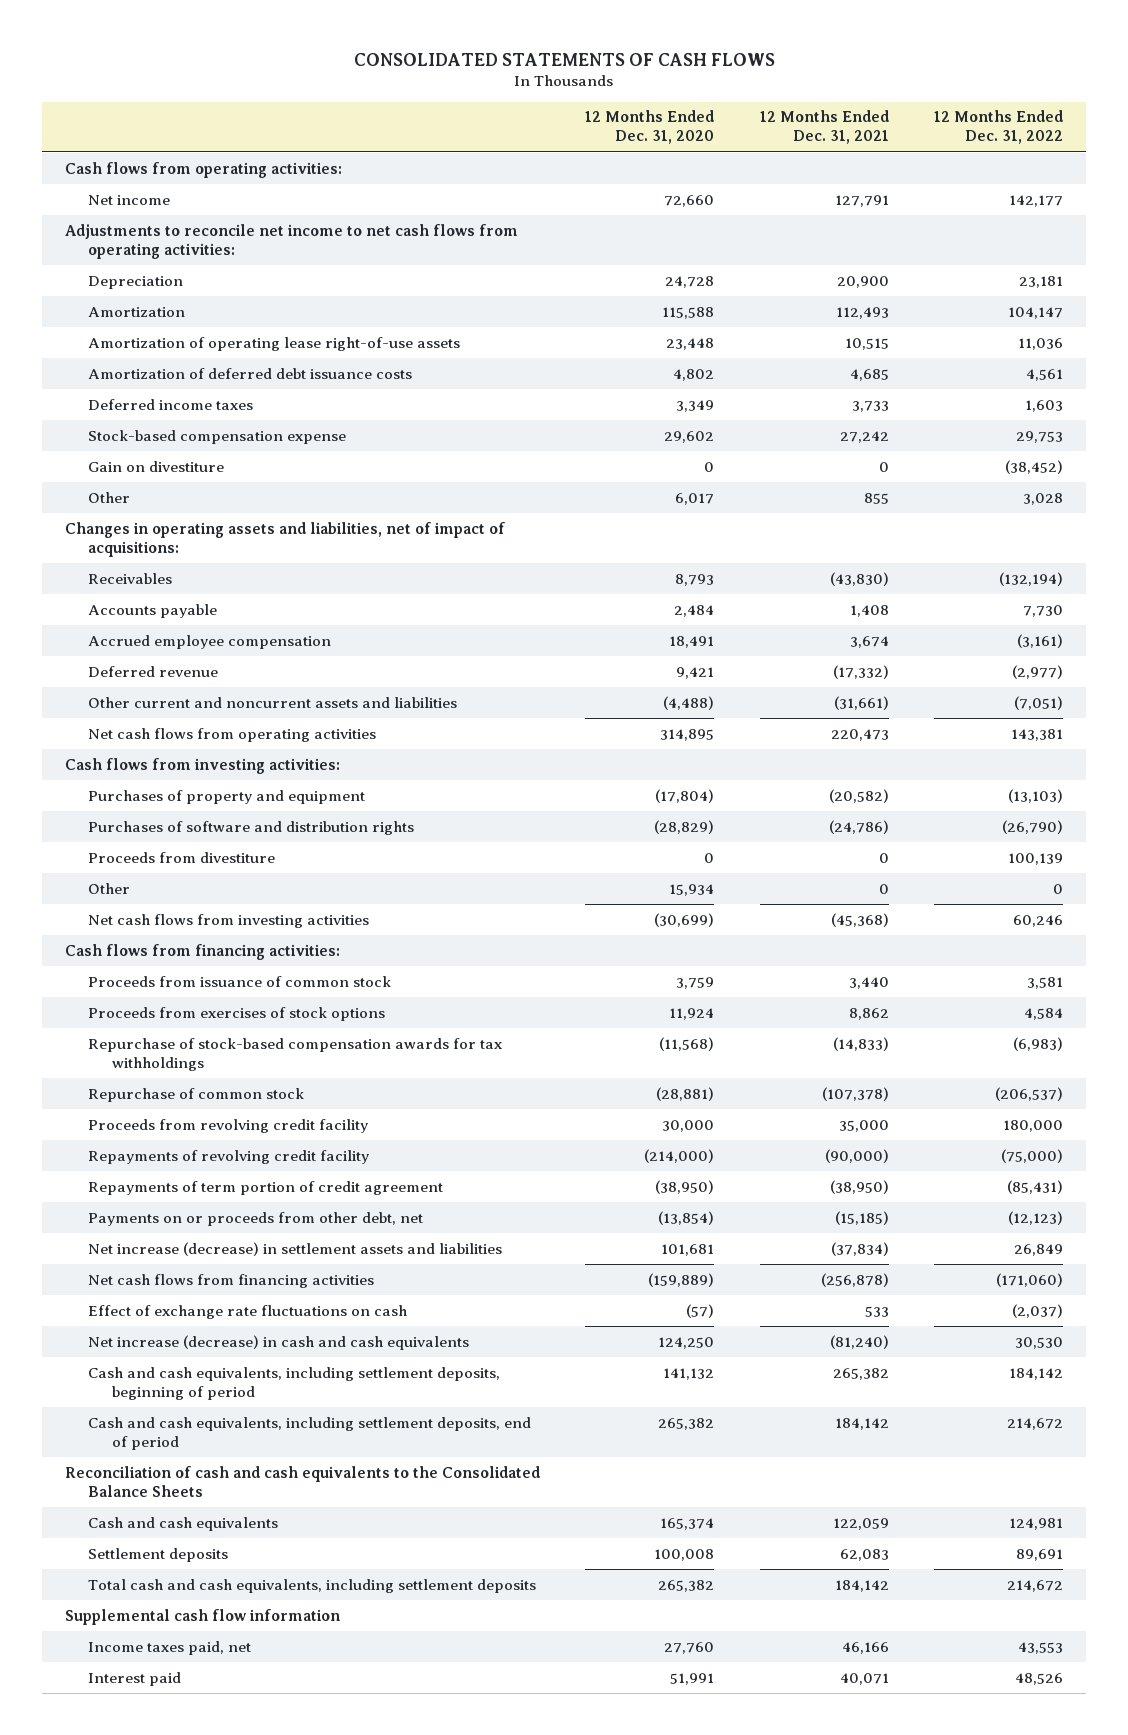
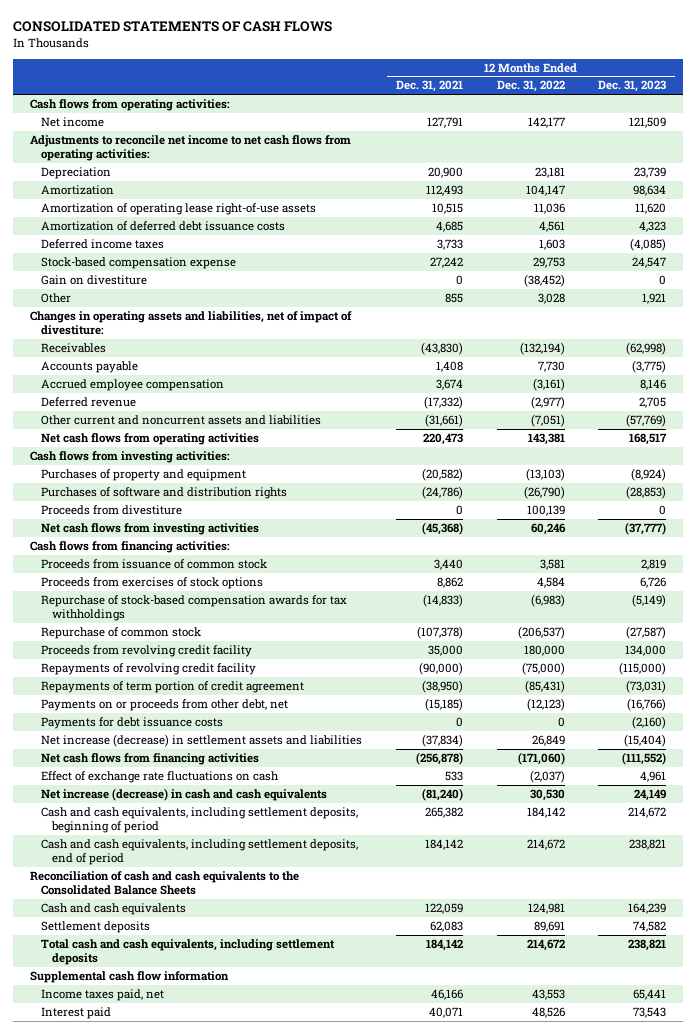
- | 12 Months Ended Dec. 31, 2020 | 12 Months Ended Dec. 31, 2021 | 12 Months Ended Dec. 31, 2022
+ | 12 Months Ended Dec. 31, 2021 | 12 Months Ended Dec. 31, 2022 | 12 Months Ended Dec. 31, 2023
- Changes in operating assets and liabilities, net of impact of acquisitions:
+ Changes in operating assets and liabilities, net of impact of divestiture:
- Other | 15,934 | 0 | 0
+ Payments for debt issuance costs | 0 | 0 | (2,160)

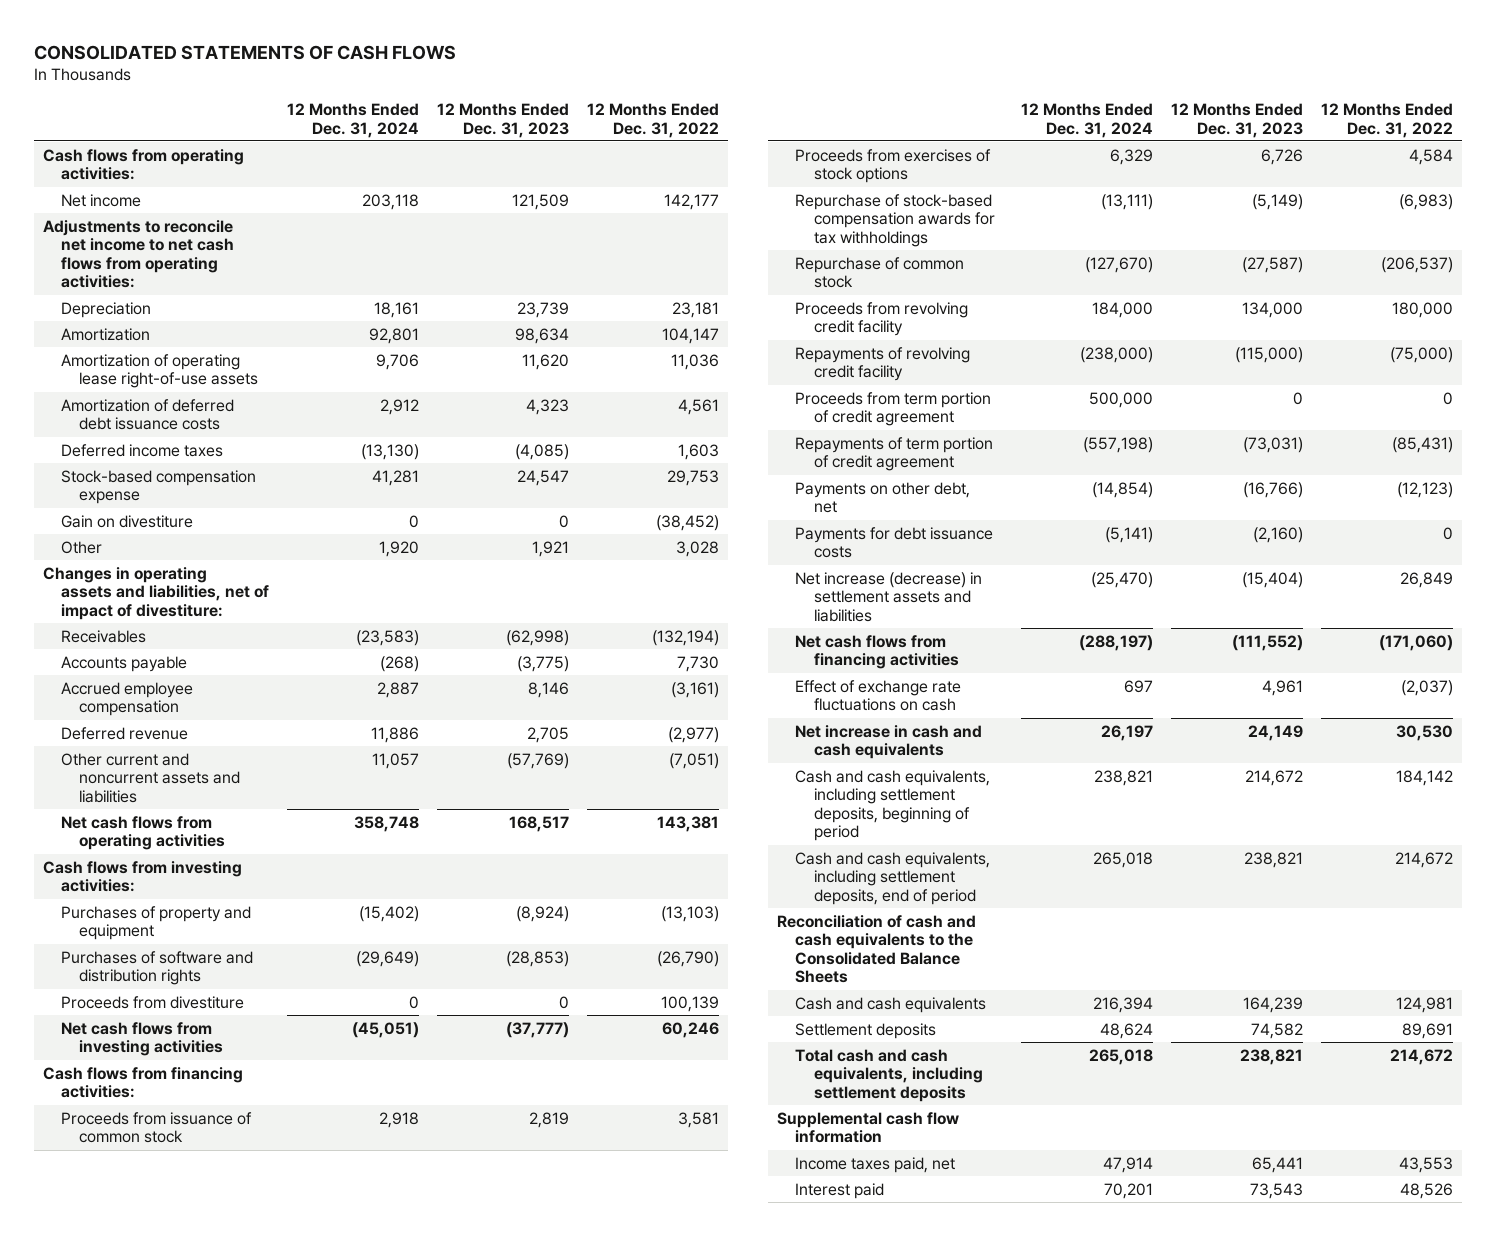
- | 12 Months Ended Dec. 31, 2021 | 12 Months Ended Dec. 31, 2022 | 12 Months Ended Dec. 31, 2023
+ | 12 Months Ended Dec. 31, 2024 | 12 Months Ended Dec. 31, 2023 | 12 Months Ended Dec. 31, 2022
+ Proceeds from term portion of credit agreement | 500,000 | 0 | 0
- Payments on or proceeds from other debt, net | (15,185) | (12,123) | (16,766)
+ Payments on other debt, net | (14,854) | (16,766) | (12,123)
- Net increase (decrease) in cash and cash equivalents | (81,240) | 30,530 | 24,149
+ Net increase in cash and cash equivalents | 26,197 | 24,149 | 30,530

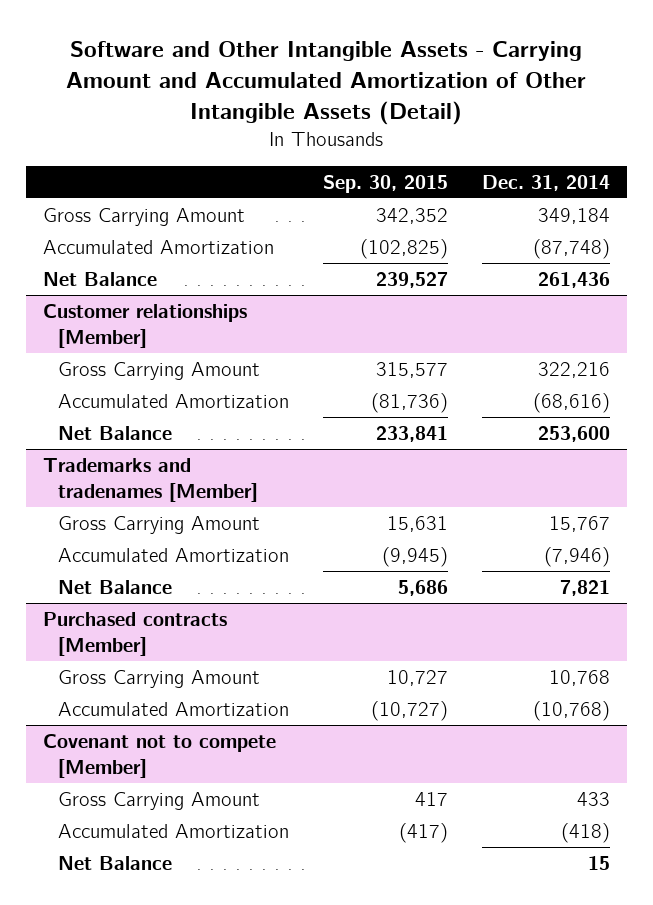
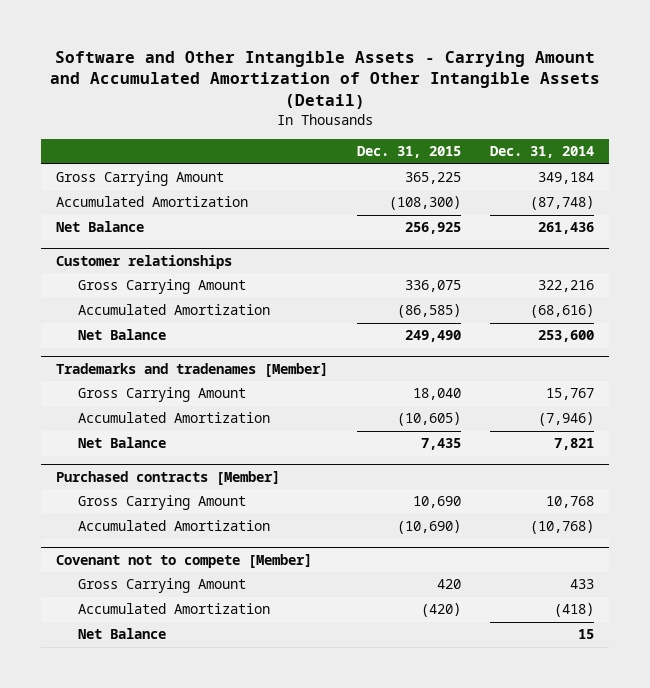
- | Sep. 30, 2015 | Dec. 31, 2014
+ | Dec. 31, 2015 | Dec. 31, 2014
- Customer relationships [Member]
+ Customer relationships

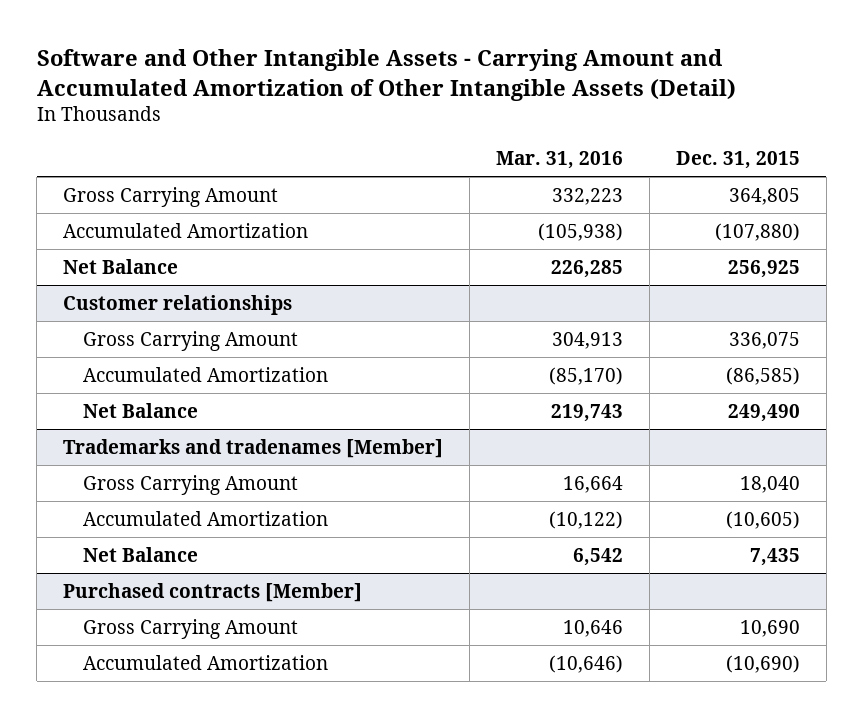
- | Dec. 31, 2015 | Dec. 31, 2014
+ | Mar. 31, 2016 | Dec. 31, 2015
- Gross Carrying Amount | 365,225 | 349,184
- Accumulated Amortization | (108,300) | (87,748)
+ Gross Carrying Amount | 332,223 | 364,805
+ Accumulated Amortization | (105,938) | (107,880)
- Covenant not to compete [Member]
- Gross Carrying Amount | 420 | 433
- Accumulated Amortization | (420) | (418)
- Net Balance | | 15

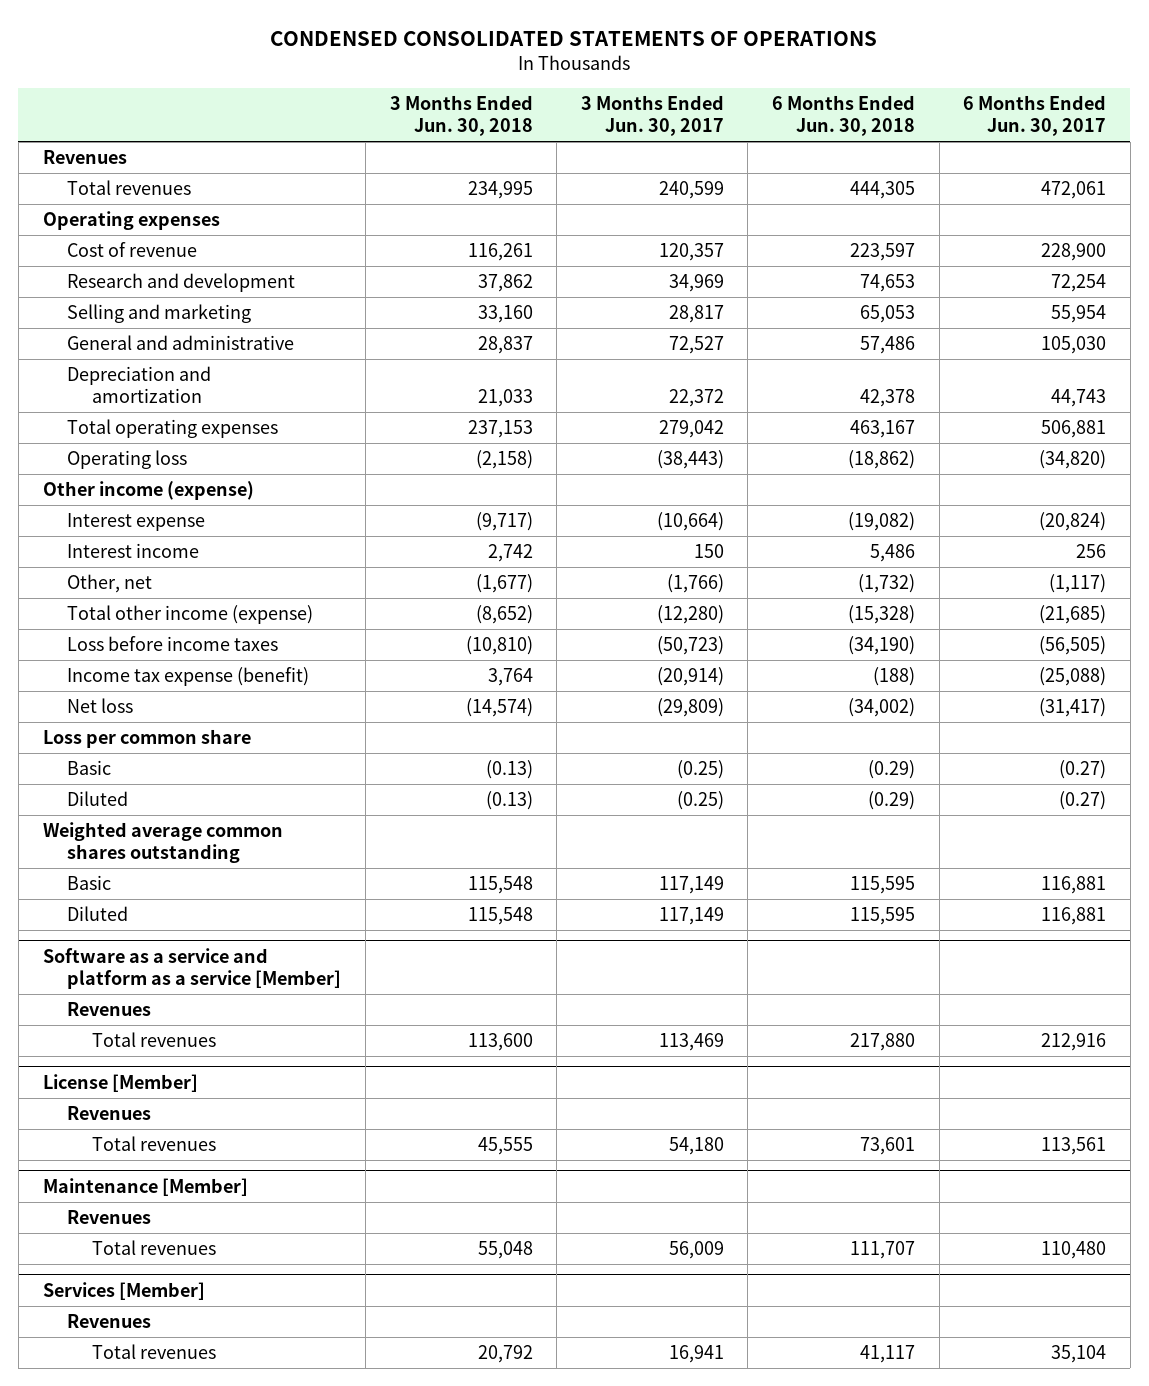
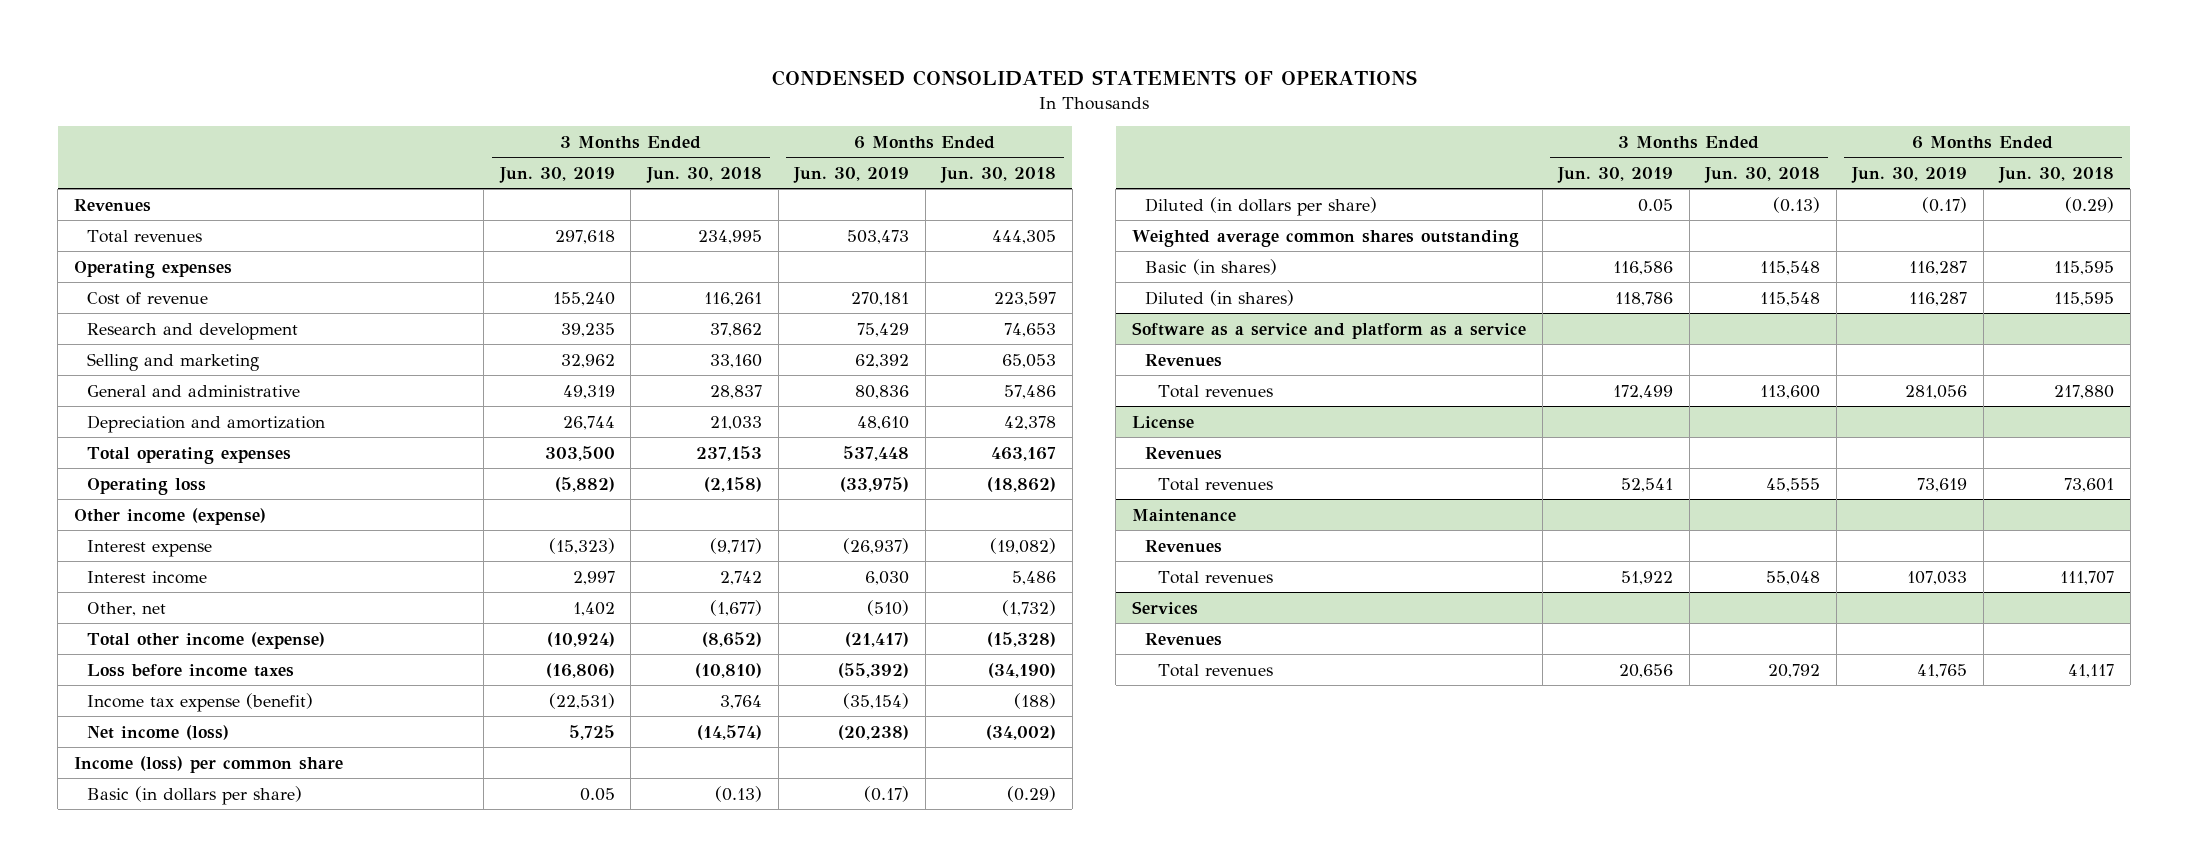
- | 3 Months Ended Jun. 30, 2018 | 3 Months Ended Jun. 30, 2017 | 6 Months Ended Jun. 30, 2018 | 6 Months Ended Jun. 30, 2017
+ | 3 Months Ended Jun. 30, 2019 | 3 Months Ended Jun. 30, 2018 | 6 Months Ended Jun. 30, 2019 | 6 Months Ended Jun. 30, 2018
- Net loss | (14,574) | (29,809) | (34,002) | (31,417)
- Loss per common share
- Basic | (0.13) | (0.25) | (0.29) | (0.27)
- Diluted | (0.13) | (0.25) | (0.29) | (0.27)
+ Net income (loss) | 5,725 | (14,574) | (20,238) | (34,002)
+ Income (loss) per common share
+ Basic (in dollars per share) | 0.05 | (0.13) | (0.17) | (0.29)
+ Diluted (in dollars per share) | 0.05 | (0.13) | (0.17) | (0.29)
- Basic | 115,548 | 117,149 | 115,595 | 116,881
- Diluted | 115,548 | 117,149 | 115,595 | 116,881
- Software as a service and platform as a service [Member]
+ Basic (in shares) | 116,586 | 115,548 | 116,287 | 115,595
+ Diluted (in shares) | 118,786 | 115,548 | 116,287 | 115,595
+ Software as a service and platform as a service
- License [Member]
+ License
- Maintenance [Member]
+ Maintenance
- Services [Member]
+ Services

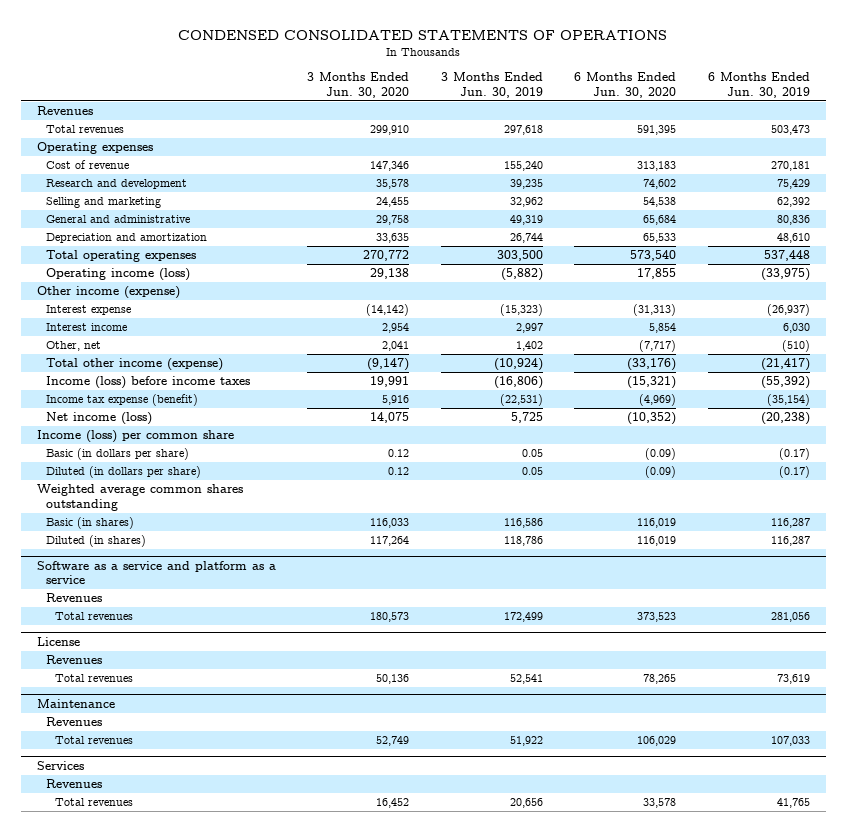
- | 3 Months Ended Jun. 30, 2019 | 3 Months Ended Jun. 30, 2018 | 6 Months Ended Jun. 30, 2019 | 6 Months Ended Jun. 30, 2018
+ | 3 Months Ended Jun. 30, 2020 | 3 Months Ended Jun. 30, 2019 | 6 Months Ended Jun. 30, 2020 | 6 Months Ended Jun. 30, 2019
- Operating loss | (5,882) | (2,158) | (33,975) | (18,862)
+ Operating income (loss) | 29,138 | (5,882) | 17,855 | (33,975)
- Loss before income taxes | (16,806) | (10,810) | (55,392) | (34,190)
+ Income (loss) before income taxes | 19,991 | (16,806) | (15,321) | (55,392)

